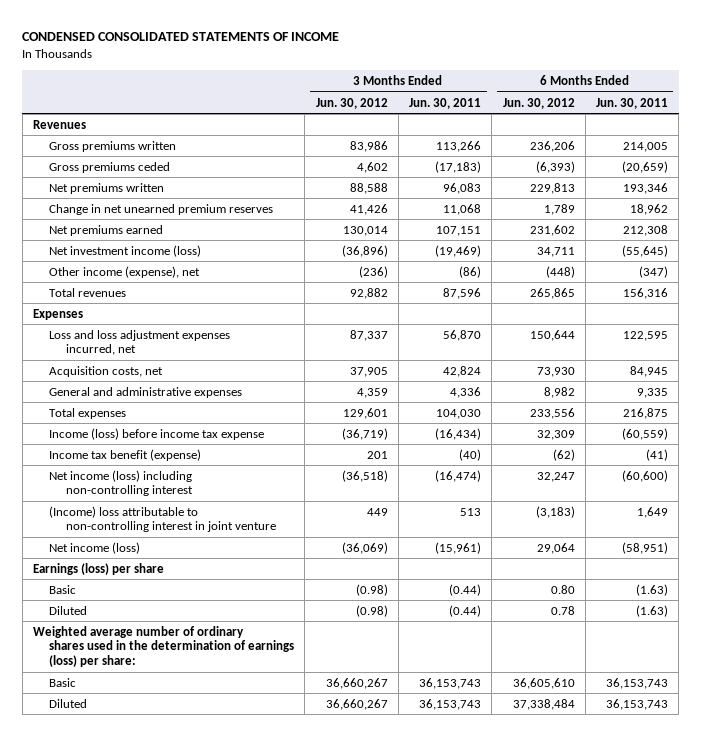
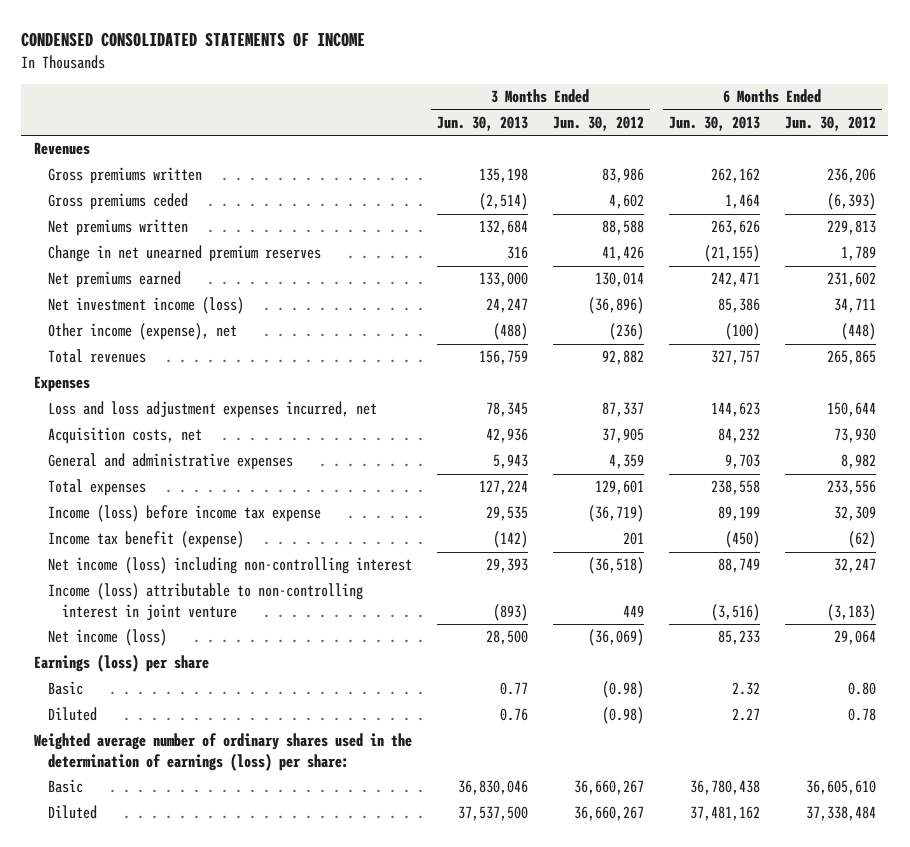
- | 3 Months Ended Jun. 30, 2012 | 3 Months Ended Jun. 30, 2011 | 6 Months Ended Jun. 30, 2012 | 6 Months Ended Jun. 30, 2011
+ | 3 Months Ended Jun. 30, 2013 | 3 Months Ended Jun. 30, 2012 | 6 Months Ended Jun. 30, 2013 | 6 Months Ended Jun. 30, 2012
- (Income) loss attributable to non-controlling interest in joint venture | 449 | 513 | (3,183) | 1,649
+ Income (loss) attributable to non-controlling interest in joint venture | (893) | 449 | (3,516) | (3,183)

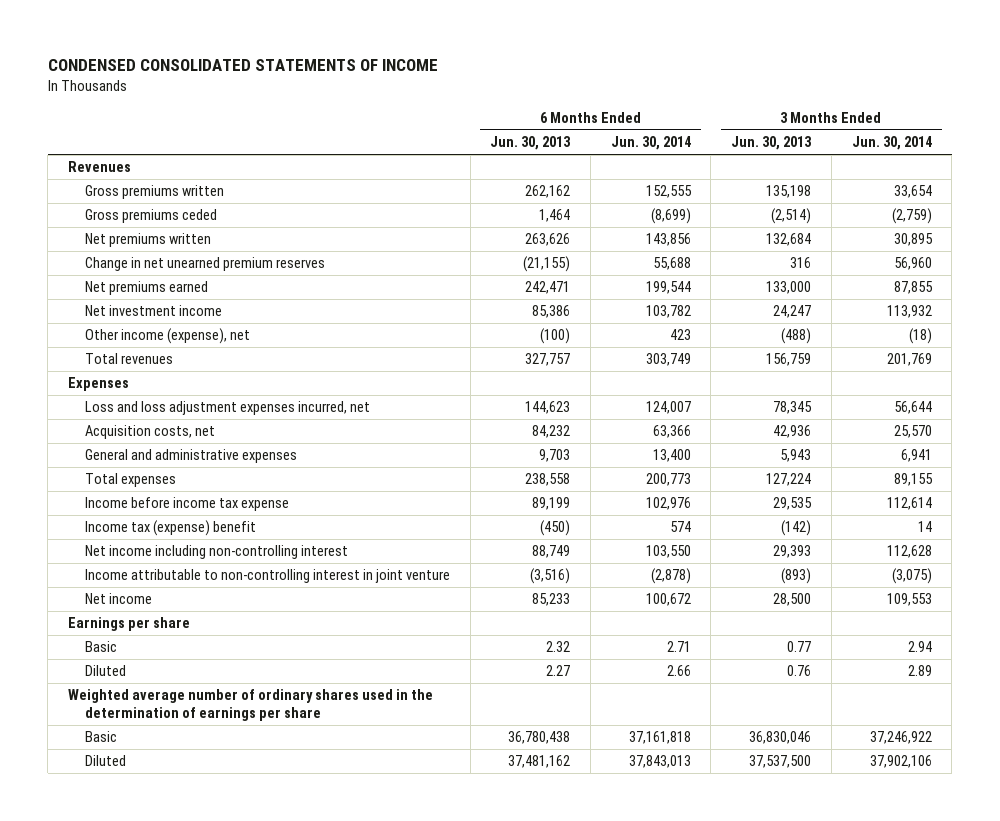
- | 3 Months Ended Jun. 30, 2013 | 3 Months Ended Jun. 30, 2012 | 6 Months Ended Jun. 30, 2013 | 6 Months Ended Jun. 30, 2012
+ | 6 Months Ended Jun. 30, 2013 | 6 Months Ended Jun. 30, 2014 | 3 Months Ended Jun. 30, 2013 | 3 Months Ended Jun. 30, 2014
- Net investment income (loss) | 24,247 | (36,896) | 85,386 | 34,711
+ Net investment income | 85,386 | 103,782 | 24,247 | 113,932
- Income (loss) before income tax expense | 29,535 | (36,719) | 89,199 | 32,309
- Income tax benefit (expense) | (142) | 201 | (450) | (62)
- Net income (loss) including non-controlling interest | 29,393 | (36,518) | 88,749 | 32,247
- Income (loss) attributable to non-controlling interest in joint venture | (893) | 449 | (3,516) | (3,183)
- Net income (loss) | 28,500 | (36,069) | 85,233 | 29,064
- Earnings (loss) per share
+ Income before income tax expense | 89,199 | 102,976 | 29,535 | 112,614
+ Income tax (expense) benefit | (450) | 574 | (142) | 14
+ Net income including non-controlling interest | 88,749 | 103,550 | 29,393 | 112,628
+ Income attributable to non-controlling interest in joint venture | (3,516) | (2,878) | (893) | (3,075)
+ Net income | 85,233 | 100,672 | 28,500 | 109,553
+ Earnings per share
- Weighted average number of ordinary shares used in the determination of earnings (loss) per share:
+ Weighted average number of ordinary shares used in the determination of earnings per share

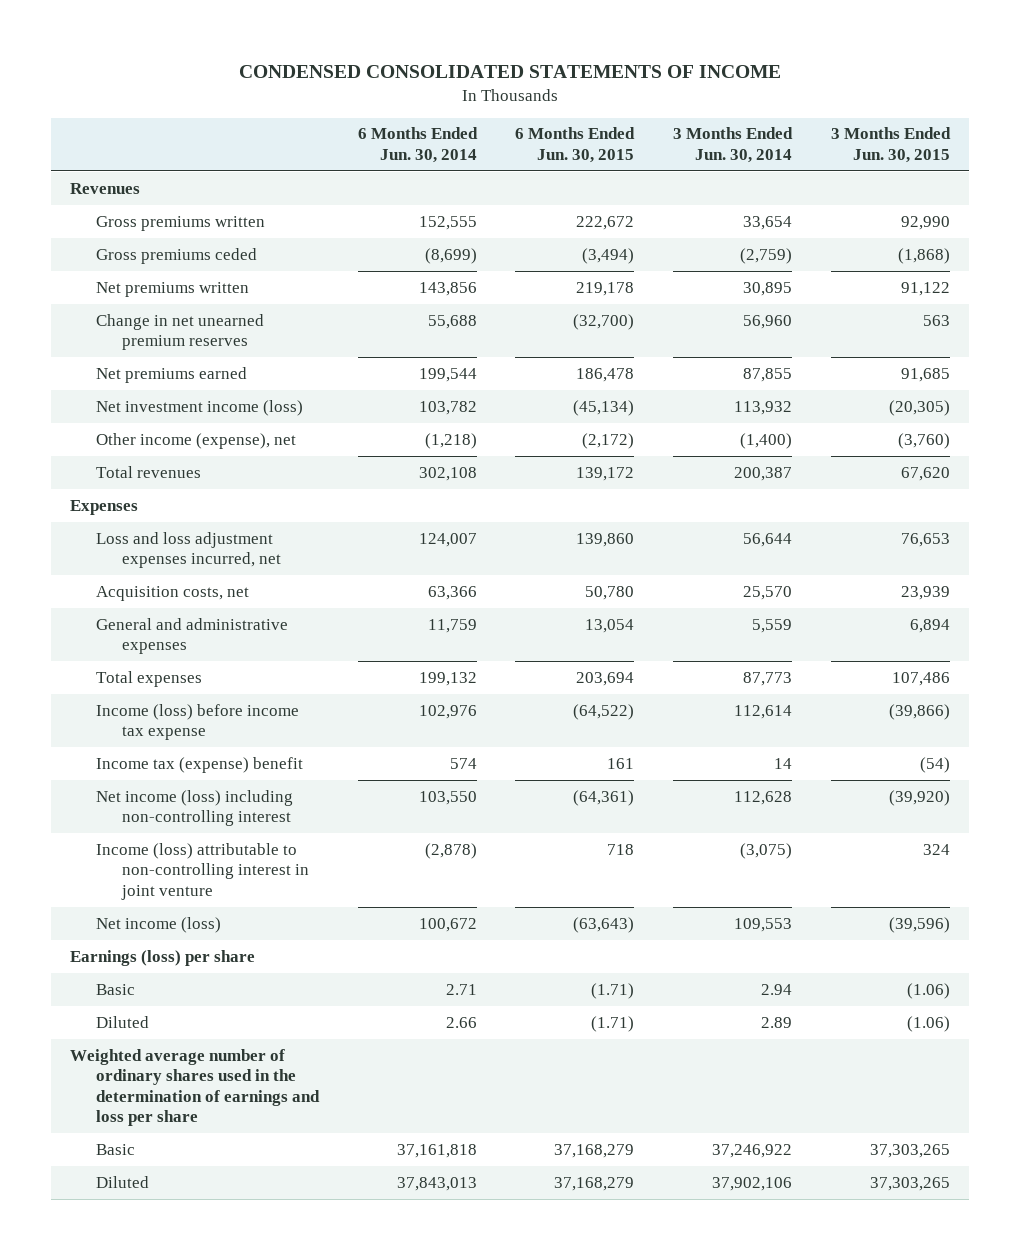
- | 6 Months Ended Jun. 30, 2013 | 6 Months Ended Jun. 30, 2014 | 3 Months Ended Jun. 30, 2013 | 3 Months Ended Jun. 30, 2014
+ | 6 Months Ended Jun. 30, 2014 | 6 Months Ended Jun. 30, 2015 | 3 Months Ended Jun. 30, 2014 | 3 Months Ended Jun. 30, 2015
- Net investment income | 85,386 | 103,782 | 24,247 | 113,932
- Other income (expense), net | (100) | 423 | (488) | (18)
- Total revenues | 327,757 | 303,749 | 156,759 | 201,769
+ Net investment income (loss) | 103,782 | (45,134) | 113,932 | (20,305)
+ Other income (expense), net | (1,218) | (2,172) | (1,400) | (3,760)
+ Total revenues | 302,108 | 139,172 | 200,387 | 67,620
- General and administrative expenses | 9,703 | 13,400 | 5,943 | 6,941
- Total expenses | 238,558 | 200,773 | 127,224 | 89,155
- Income before income tax expense | 89,199 | 102,976 | 29,535 | 112,614
+ General and administrative expenses | 11,759 | 13,054 | 5,559 | 6,894
+ Total expenses | 199,132 | 203,694 | 87,773 | 107,486
+ Income (loss) before income tax expense | 102,976 | (64,522) | 112,614 | (39,866)
- Net income including non-controlling interest | 88,749 | 103,550 | 29,393 | 112,628
- Income attributable to non-controlling interest in joint venture | (3,516) | (2,878) | (893) | (3,075)
- Net income | 85,233 | 100,672 | 28,500 | 109,553
- Earnings per share
+ Net income (loss) including non-controlling interest | 103,550 | (64,361) | 112,628 | (39,920)
+ Income (loss) attributable to non-controlling interest in joint venture | (2,878) | 718 | (3,075) | 324
+ Net income (loss) | 100,672 | (63,643) | 109,553 | (39,596)
+ Earnings (loss) per share
- Weighted average number of ordinary shares used in the determination of earnings per share
+ Weighted average number of ordinary shares used in the determination of earnings and loss per share

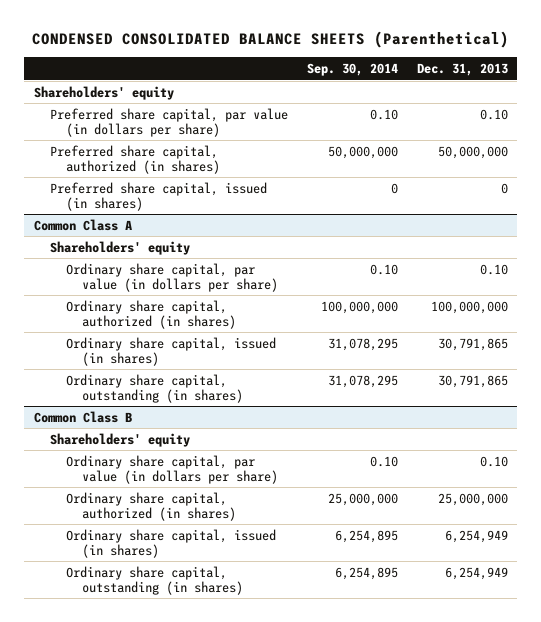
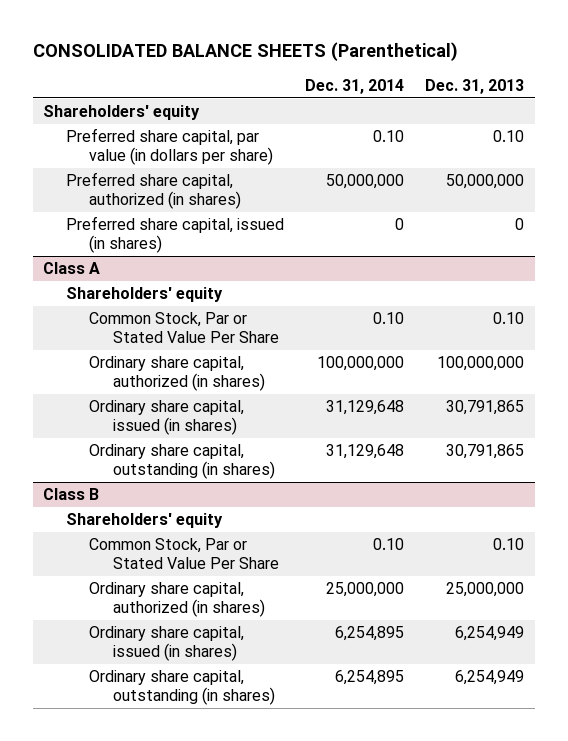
- CONDENSED CONSOLIDATED BALANCE SHEETS (Parenthetical)
+ CONSOLIDATED BALANCE SHEETS (Parenthetical)
- | Sep. 30, 2014 | Dec. 31, 2013
+ | Dec. 31, 2014 | Dec. 31, 2013
- Common Class A
+ Class A
- Ordinary share capital, par value (in dollars per share) | 0.10 | 0.10
+ Common Stock, Par or Stated Value Per Share | 0.10 | 0.10
- Common Class B
+ Class B
- Ordinary share capital, par value (in dollars per share) | 0.10 | 0.10
+ Common Stock, Par or Stated Value Per Share | 0.10 | 0.10

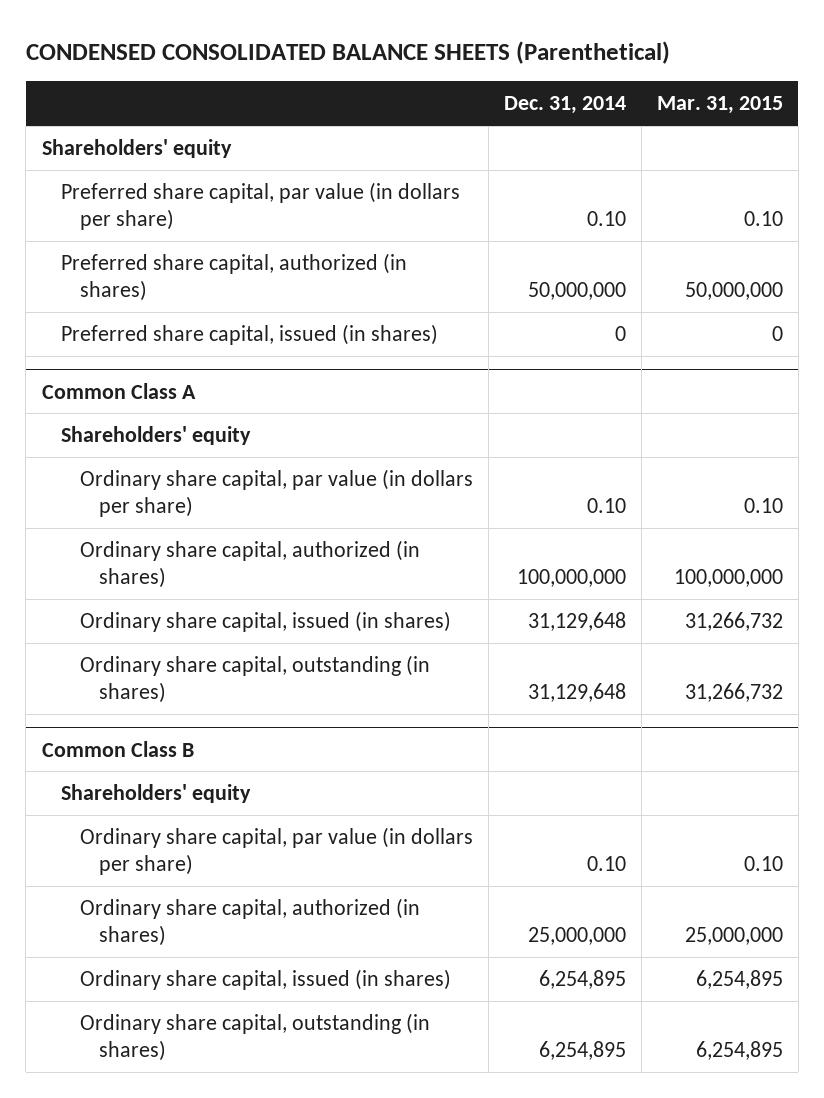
- CONSOLIDATED BALANCE SHEETS (Parenthetical)
+ CONDENSED CONSOLIDATED BALANCE SHEETS (Parenthetical)
- | Dec. 31, 2014 | Dec. 31, 2013
+ | Dec. 31, 2014 | Mar. 31, 2015
- Class A
+ Common Class A
- Common Stock, Par or Stated Value Per Share | 0.10 | 0.10
+ Ordinary share capital, par value (in dollars per share) | 0.10 | 0.10
- Class B
+ Common Class B
- Common Stock, Par or Stated Value Per Share | 0.10 | 0.10
+ Ordinary share capital, par value (in dollars per share) | 0.10 | 0.10

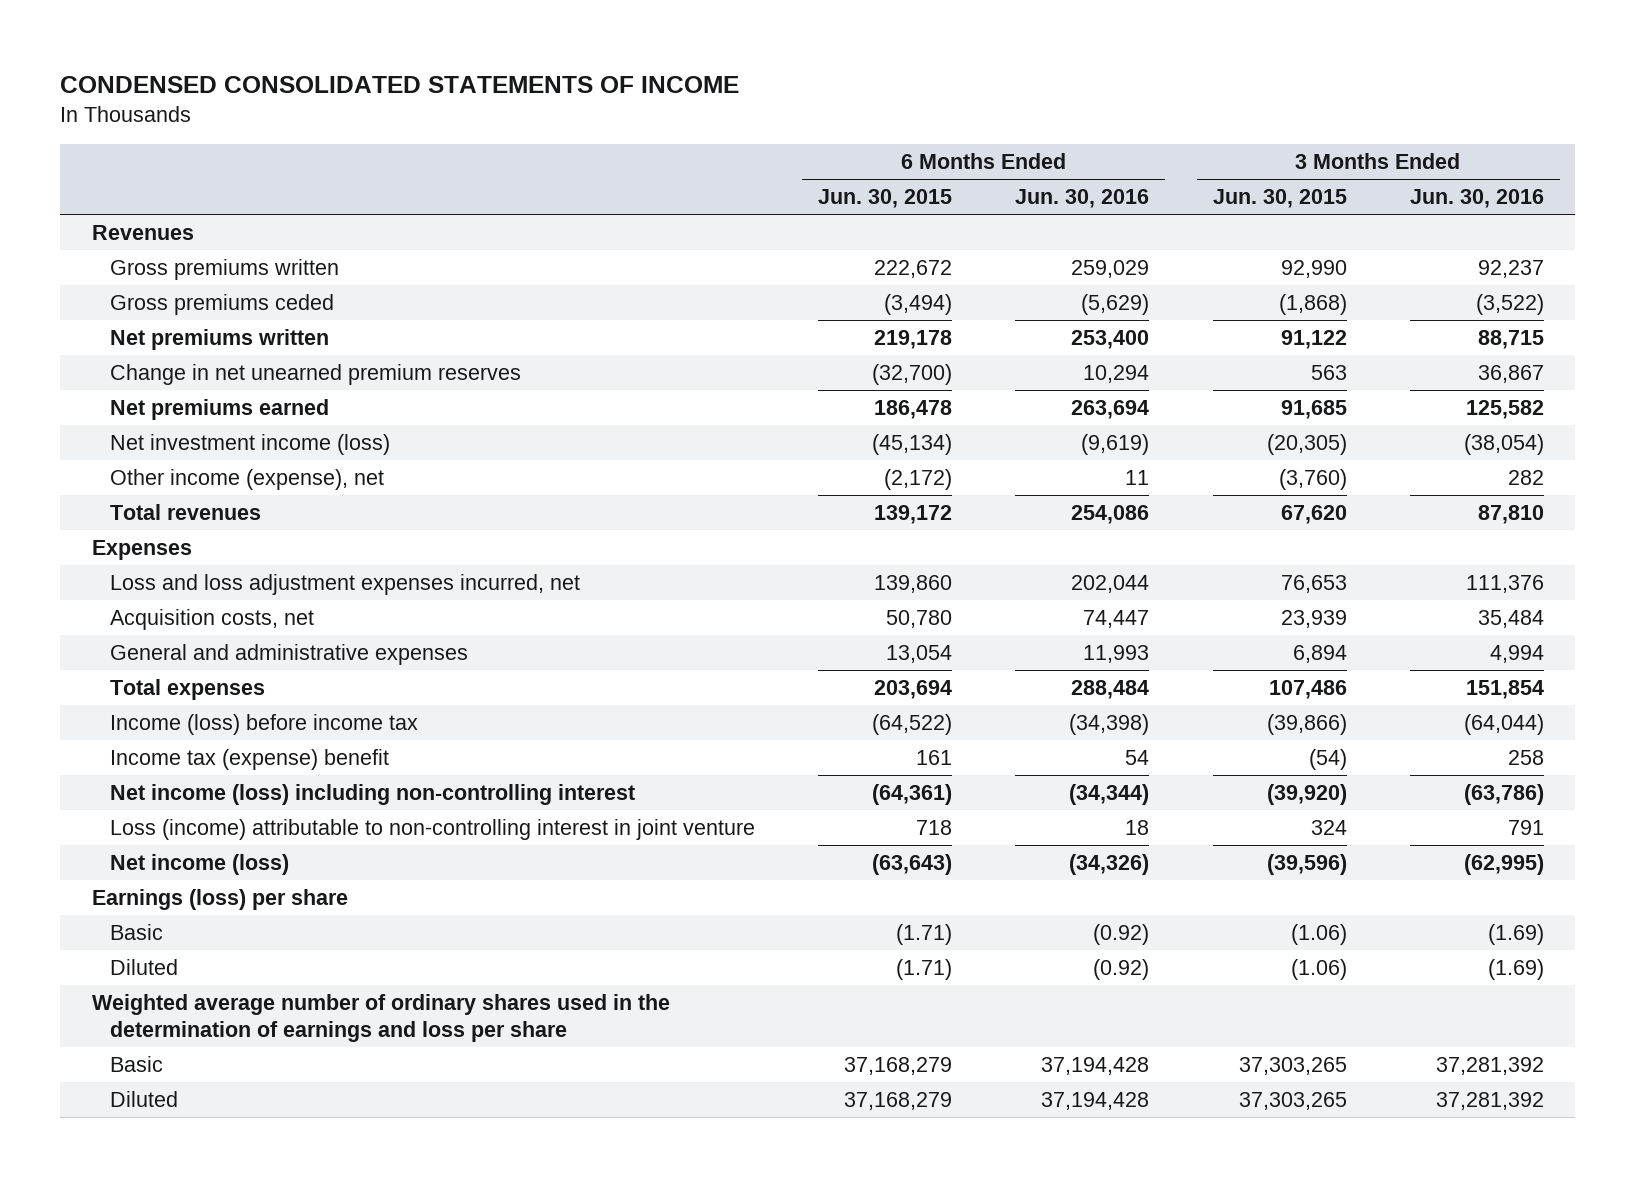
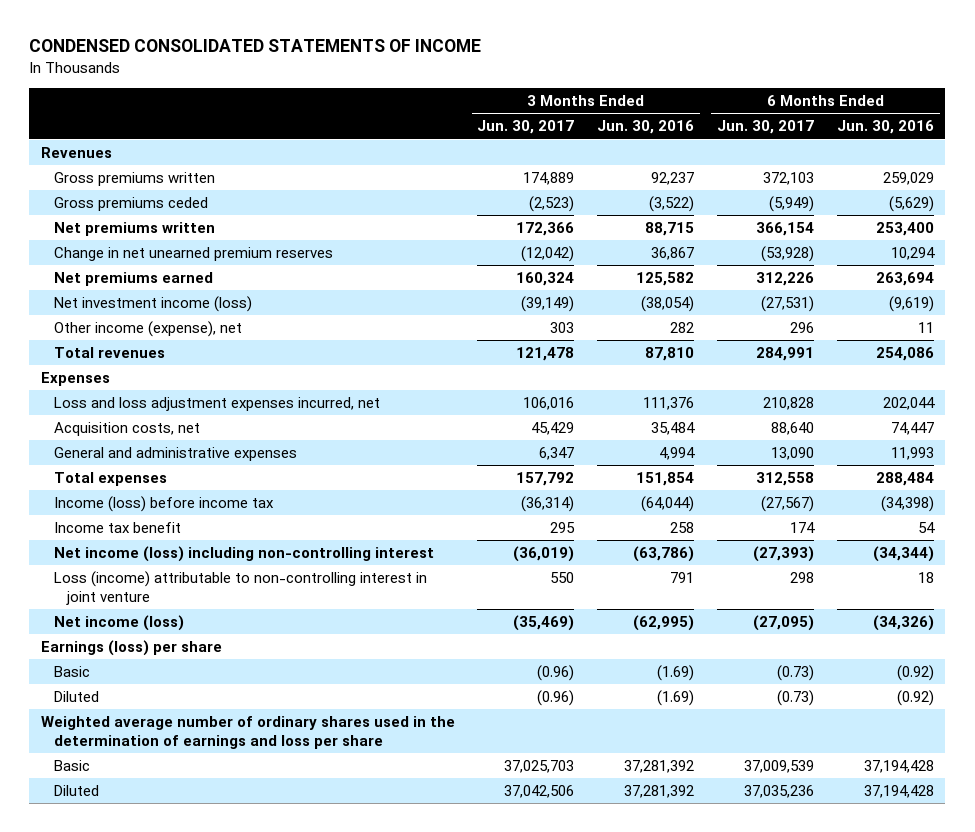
- | 6 Months Ended Jun. 30, 2015 | 6 Months Ended Jun. 30, 2016 | 3 Months Ended Jun. 30, 2015 | 3 Months Ended Jun. 30, 2016
+ | 3 Months Ended Jun. 30, 2017 | 3 Months Ended Jun. 30, 2016 | 6 Months Ended Jun. 30, 2017 | 6 Months Ended Jun. 30, 2016
- Income tax (expense) benefit | 161 | 54 | (54) | 258
+ Income tax benefit | 295 | 258 | 174 | 54

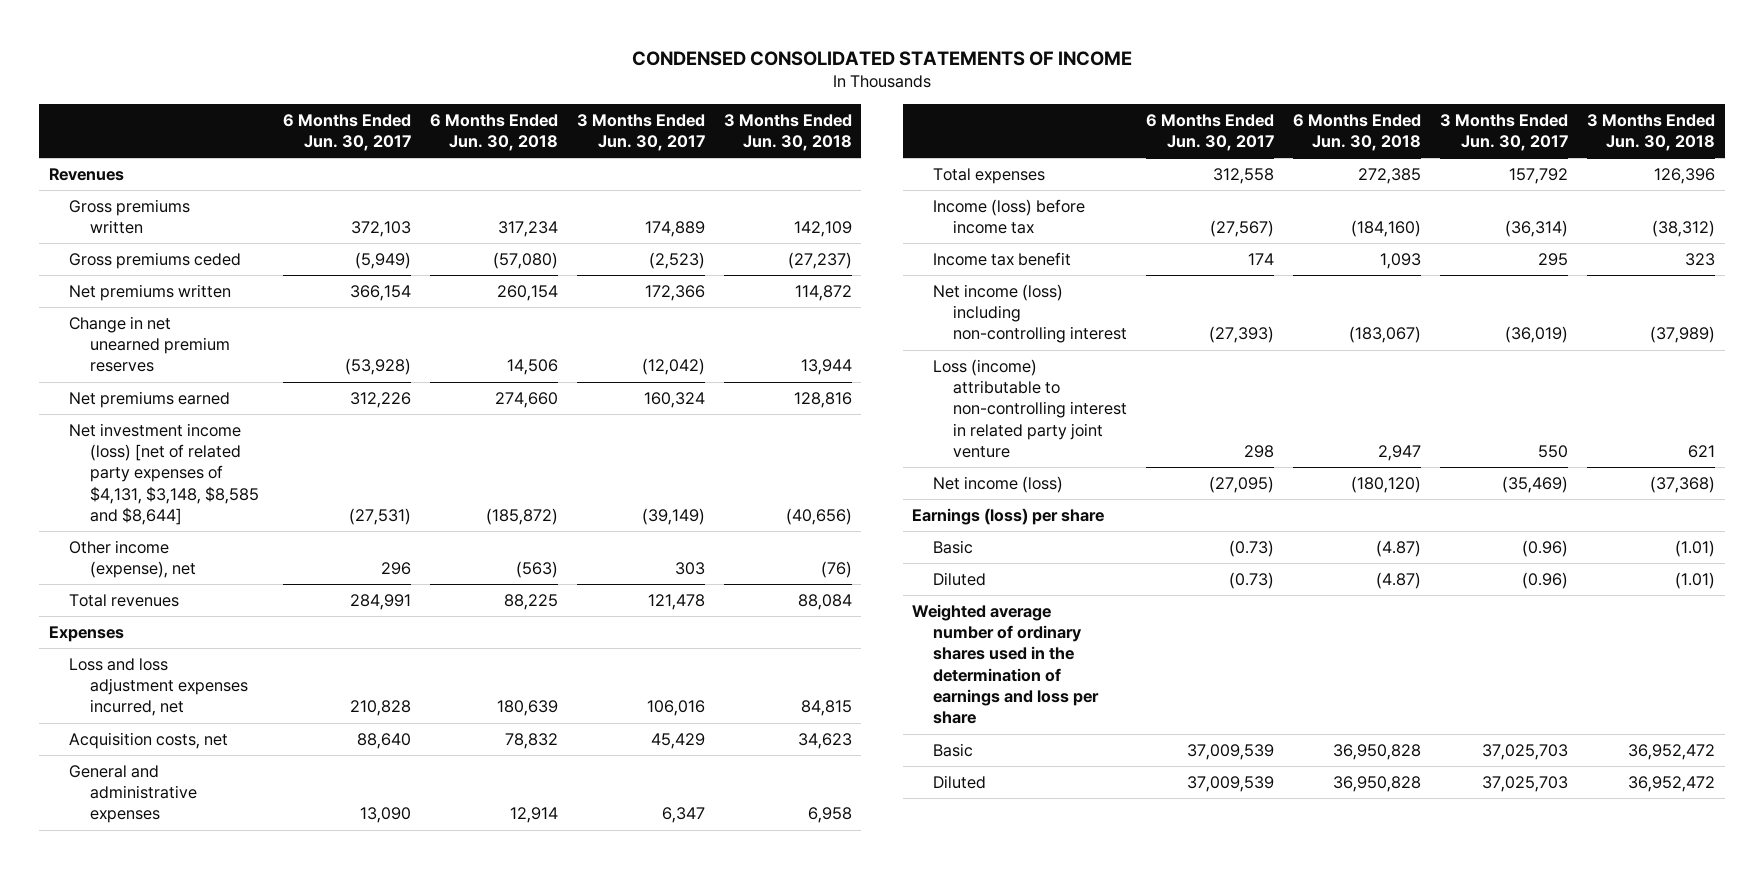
- | 3 Months Ended Jun. 30, 2017 | 3 Months Ended Jun. 30, 2016 | 6 Months Ended Jun. 30, 2017 | 6 Months Ended Jun. 30, 2016
+ | 6 Months Ended Jun. 30, 2017 | 6 Months Ended Jun. 30, 2018 | 3 Months Ended Jun. 30, 2017 | 3 Months Ended Jun. 30, 2018
- Net investment income (loss) | (39,149) | (38,054) | (27,531) | (9,619)
+ Net investment income (loss) [net of related party expenses of $4,131, $3,148, $8,585 and $8,644] | (27,531) | (185,872) | (39,149) | (40,656)
- Loss (income) attributable to non-controlling interest in joint venture | 550 | 791 | 298 | 18
+ Loss (income) attributable to non-controlling interest in related party joint venture | 298 | 2,947 | 550 | 621
- Diluted | 37,042,506 | 37,281,392 | 37,035,236 | 37,194,428
+ Diluted | 37,009,539 | 36,950,828 | 37,025,703 | 36,952,472

